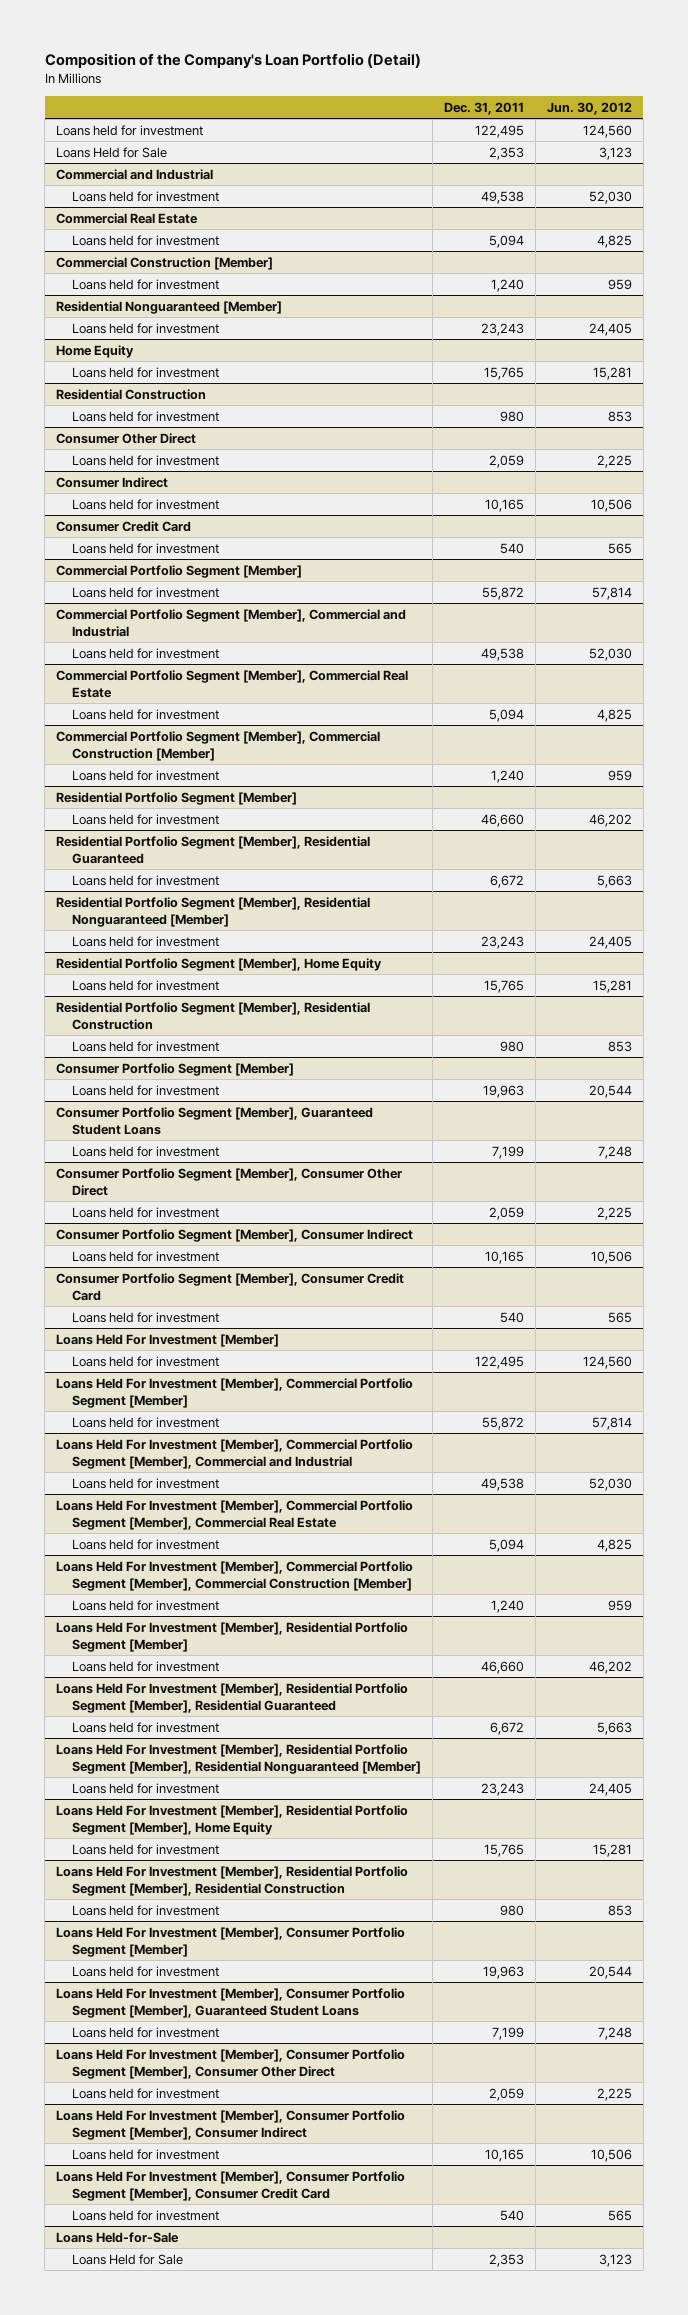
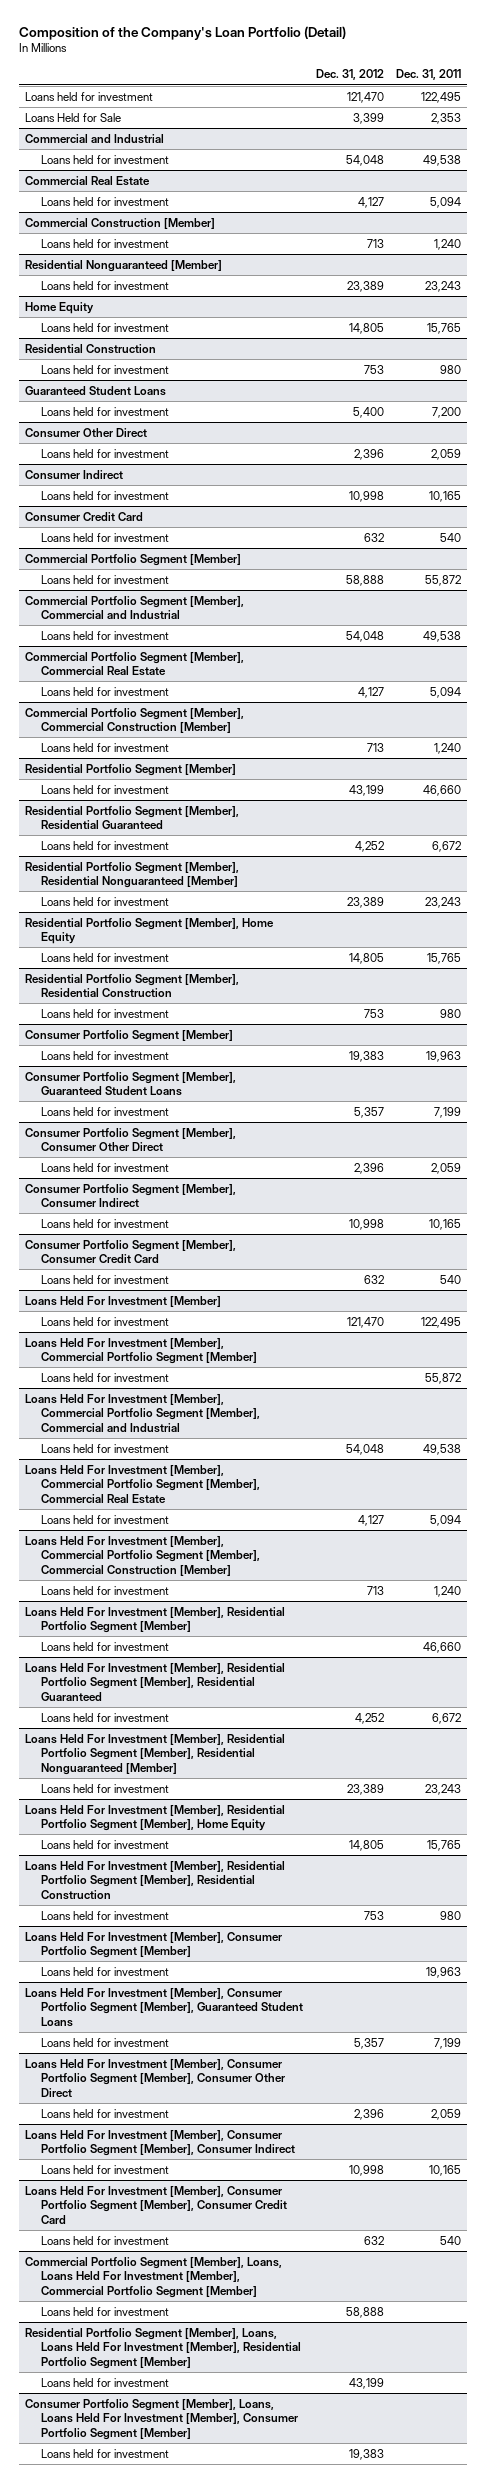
- | Dec. 31, 2011 | Jun. 30, 2012
+ | Dec. 31, 2012 | Dec. 31, 2011
+ Guaranteed Student Loans
+ Loans held for investment | 5,400 | 7,200
- Loans Held-for-Sale
- Loans Held for Sale | 2,353 | 3,123
+ Commercial Portfolio Segment [Member], Loans, Loans Held For Investment [Member], Commercial Portfolio Segment [Member]
+ Loans held for investment | 58,888 |
+ Residential Portfolio Segment [Member], Loans, Loans Held For Investment [Member], Residential Portfolio Segment [Member]
+ Loans held for investment | 43,199 |
+ Consumer Portfolio Segment [Member], Loans, Loans Held For Investment [Member], Consumer Portfolio Segment [Member]
+ Loans held for investment | 19,383 |

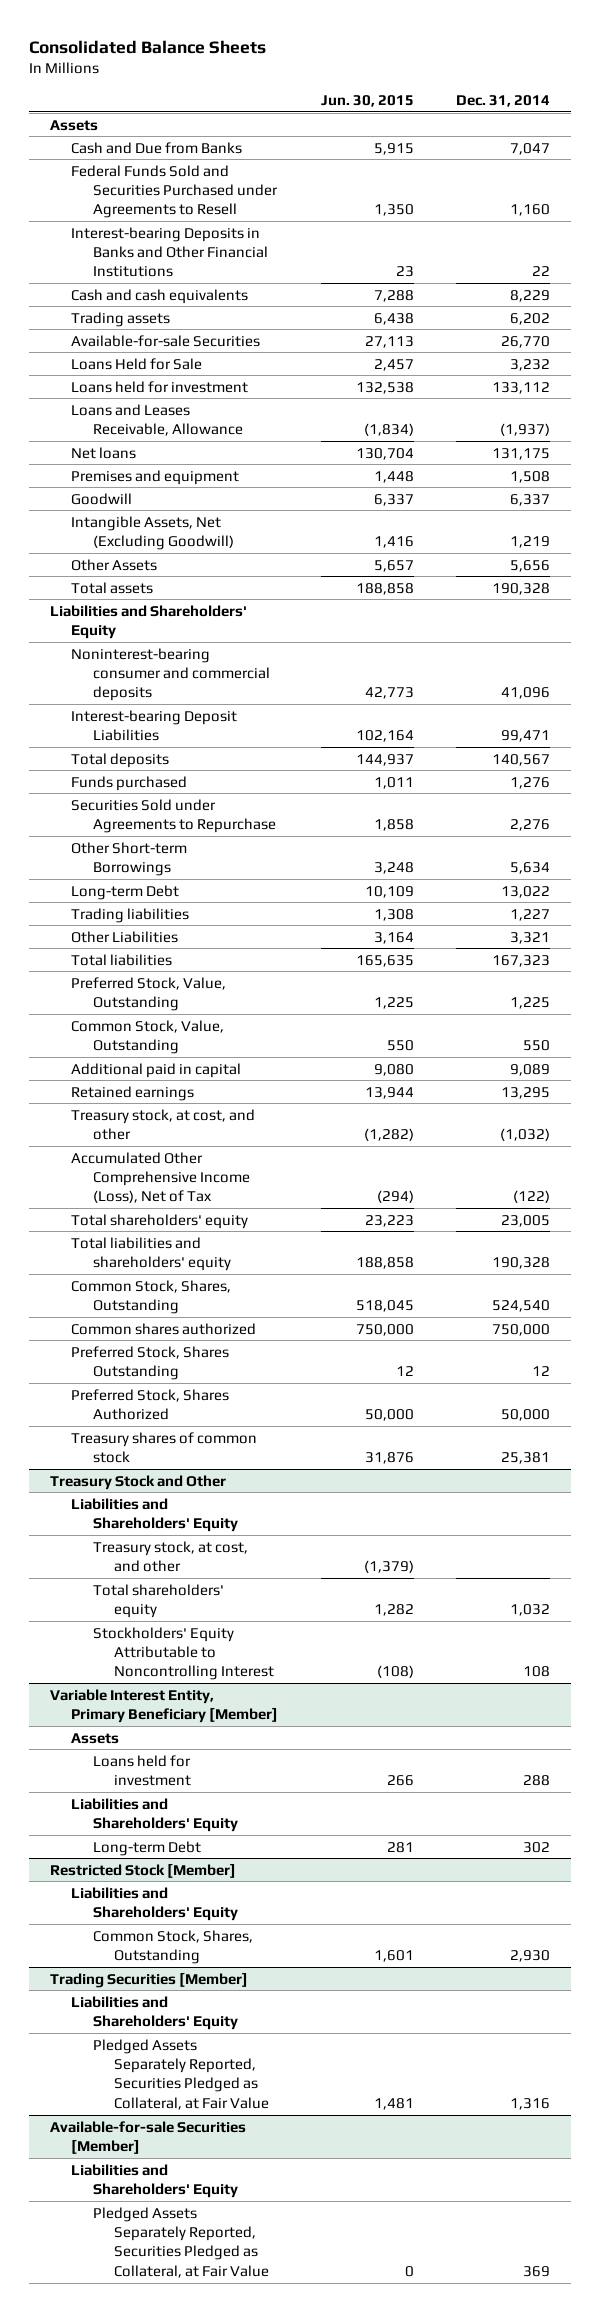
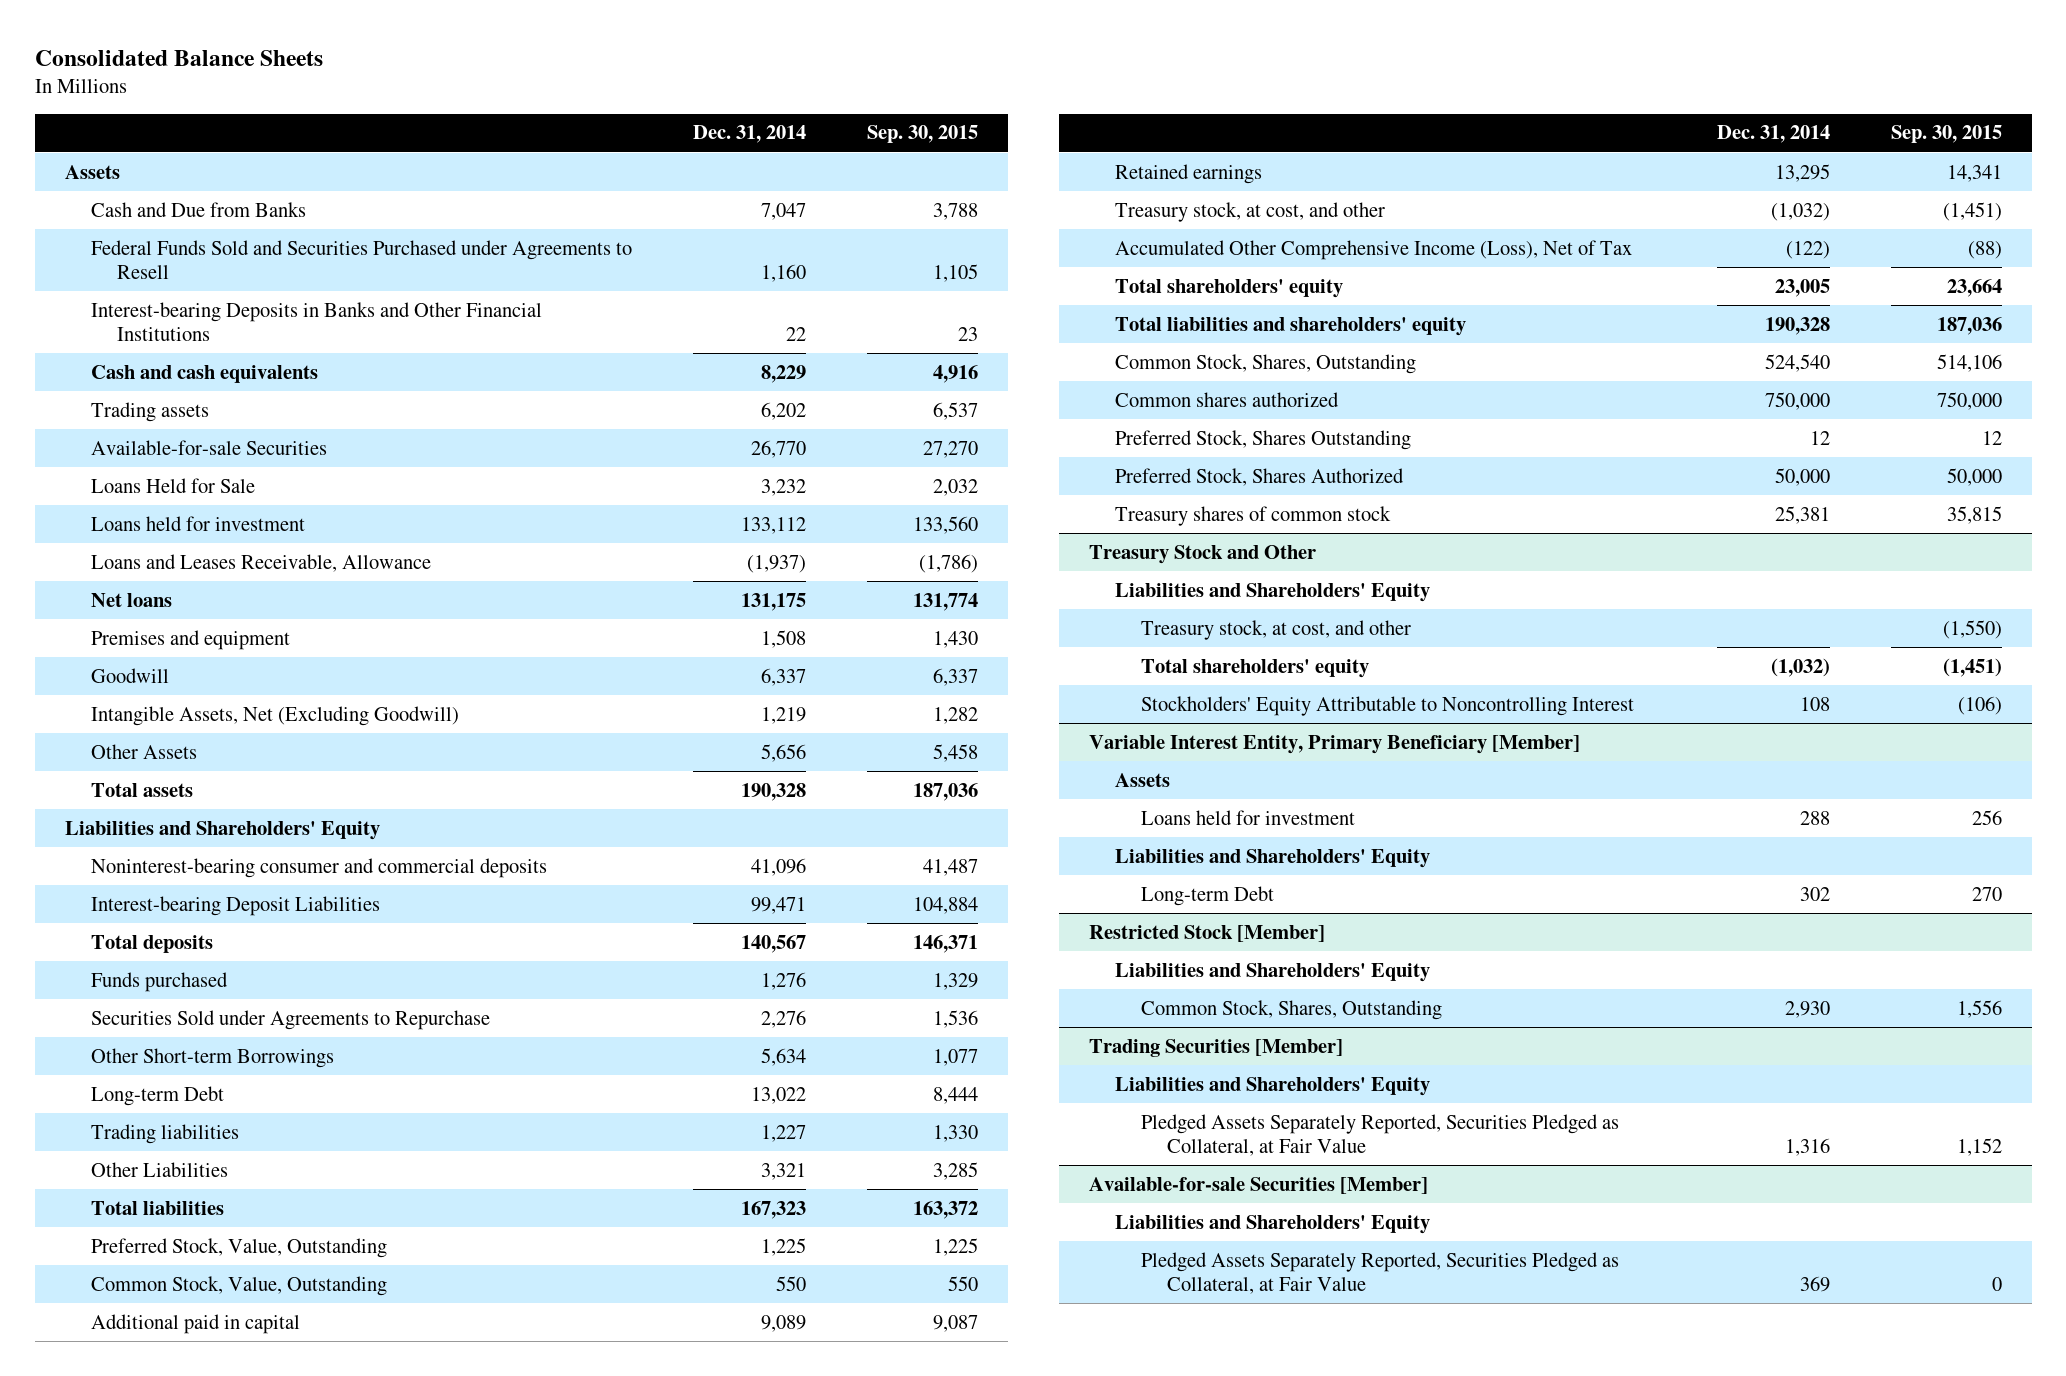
- | Jun. 30, 2015 | Dec. 31, 2014
+ | Dec. 31, 2014 | Sep. 30, 2015
@ Treasury Stock and Other
- Total shareholders' equity | 1,282 | 1,032
+ Total shareholders' equity | (1,032) | (1,451)

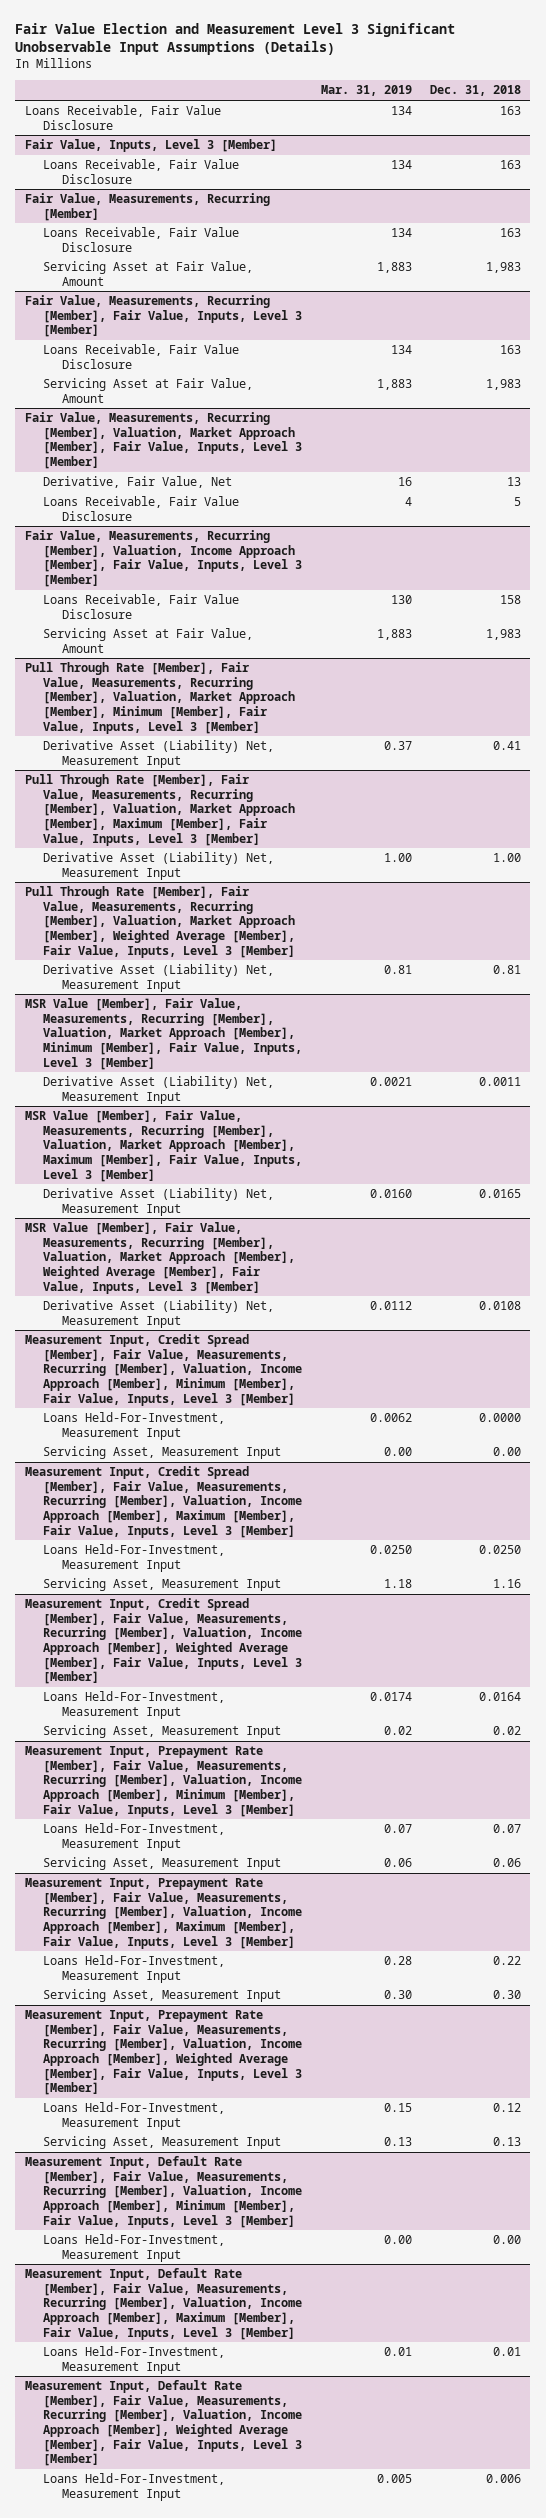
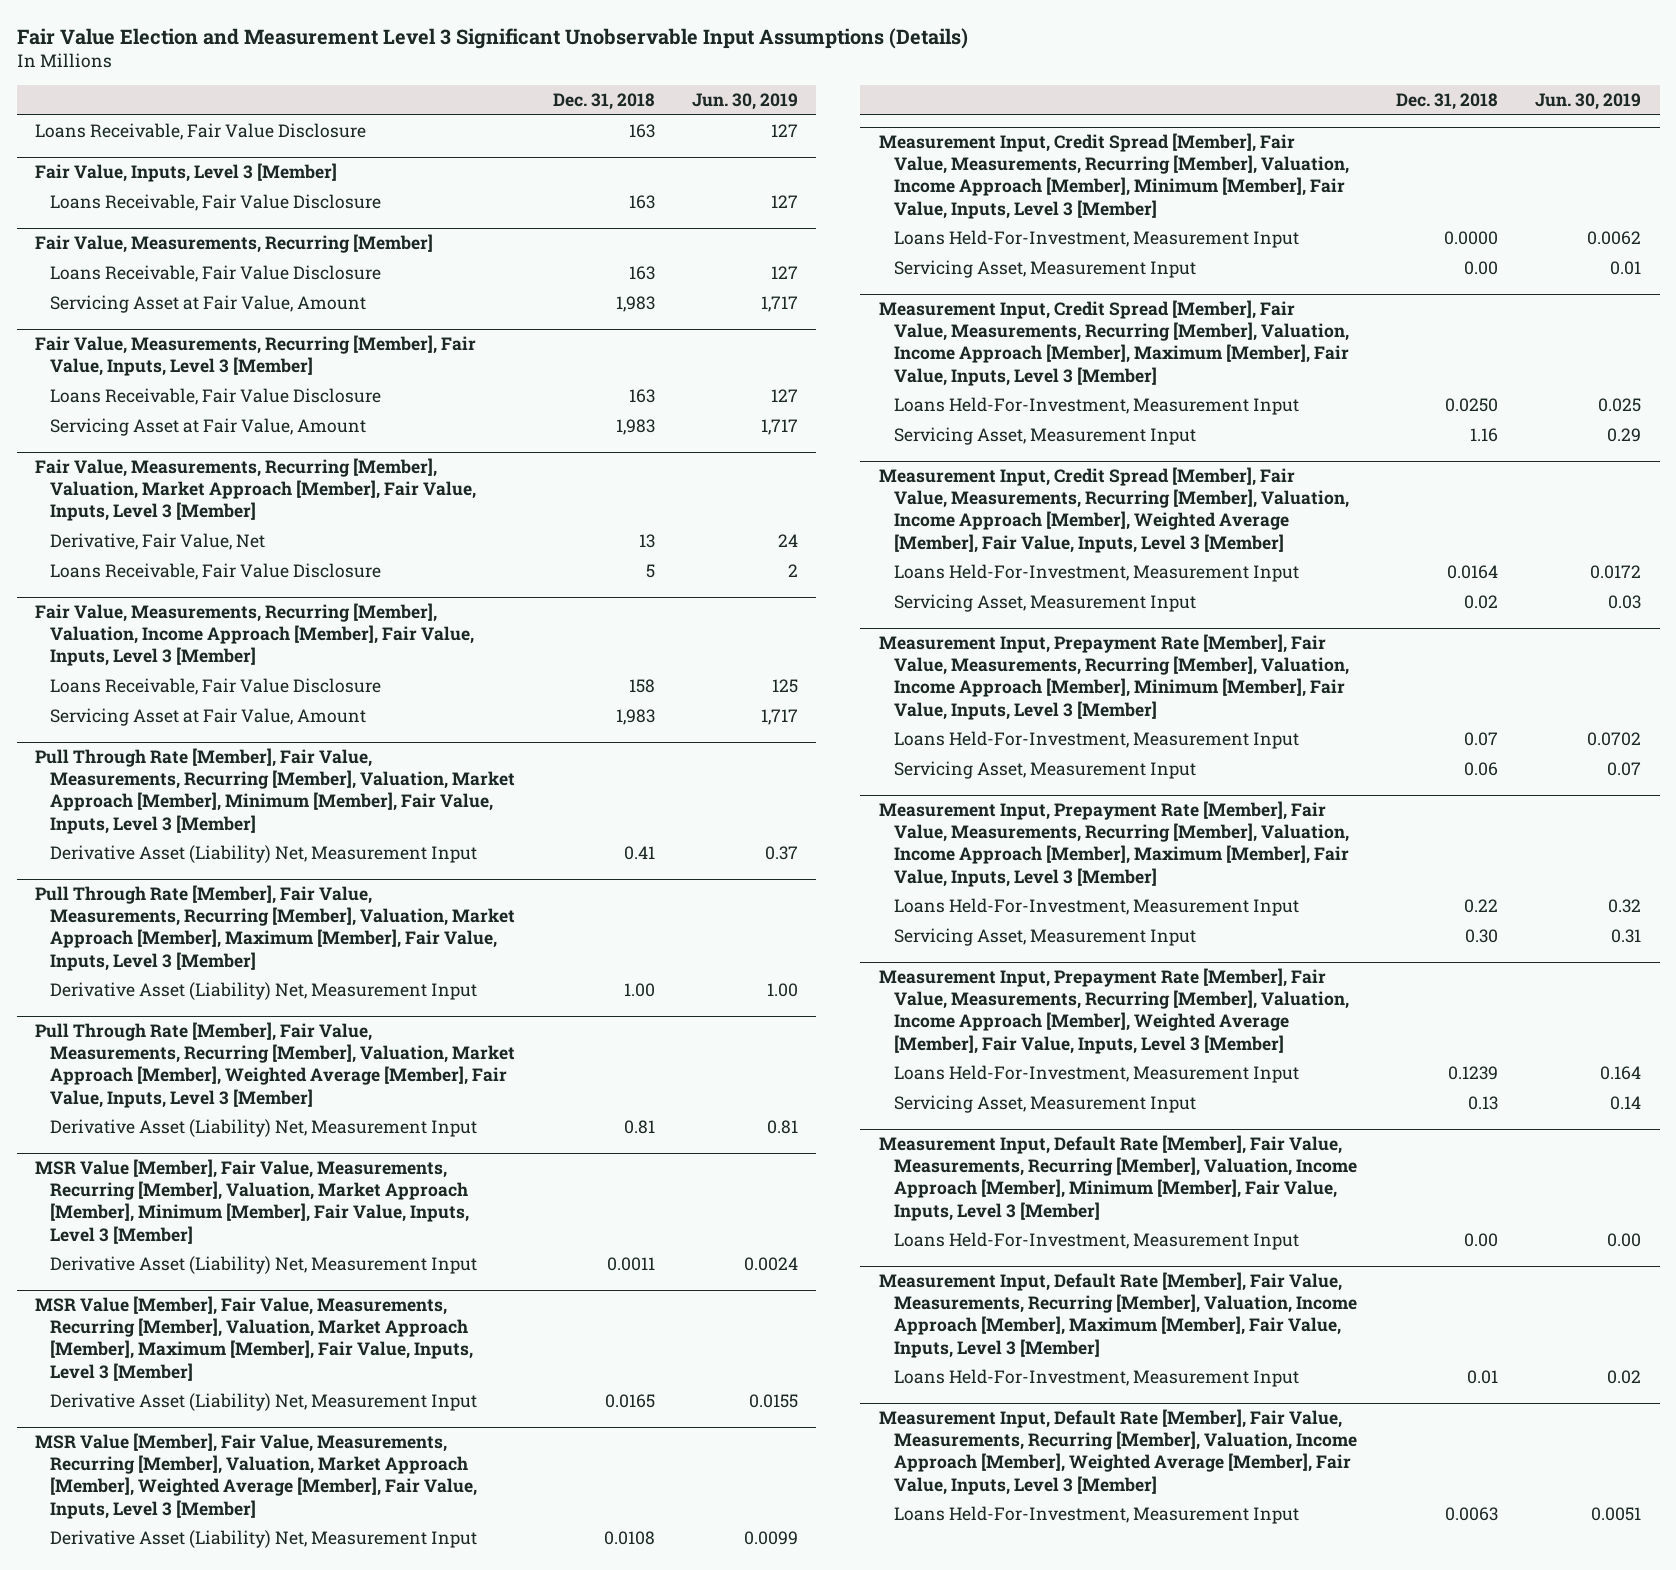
- | Mar. 31, 2019 | Dec. 31, 2018
+ | Dec. 31, 2018 | Jun. 30, 2019
@ Measurement Input, Prepayment Rate [Member], Fair Value, Measurements, Recurring [Member], Valuation, Income Approach [Member], Weighted Average [Member], Fair Value, Inputs, Level 3 [Member]
- Loans Held-For-Investment, Measurement Input | 0.15 | 0.12
+ Loans Held-For-Investment, Measurement Input | 0.1239 | 0.164
@ Measurement Input, Default Rate [Member], Fair Value, Measurements, Recurring [Member], Valuation, Income Approach [Member], Weighted Average [Member], Fair Value, Inputs, Level 3 [Member]
- Loans Held-For-Investment, Measurement Input | 0.005 | 0.006
+ Loans Held-For-Investment, Measurement Input | 0.0063 | 0.0051

